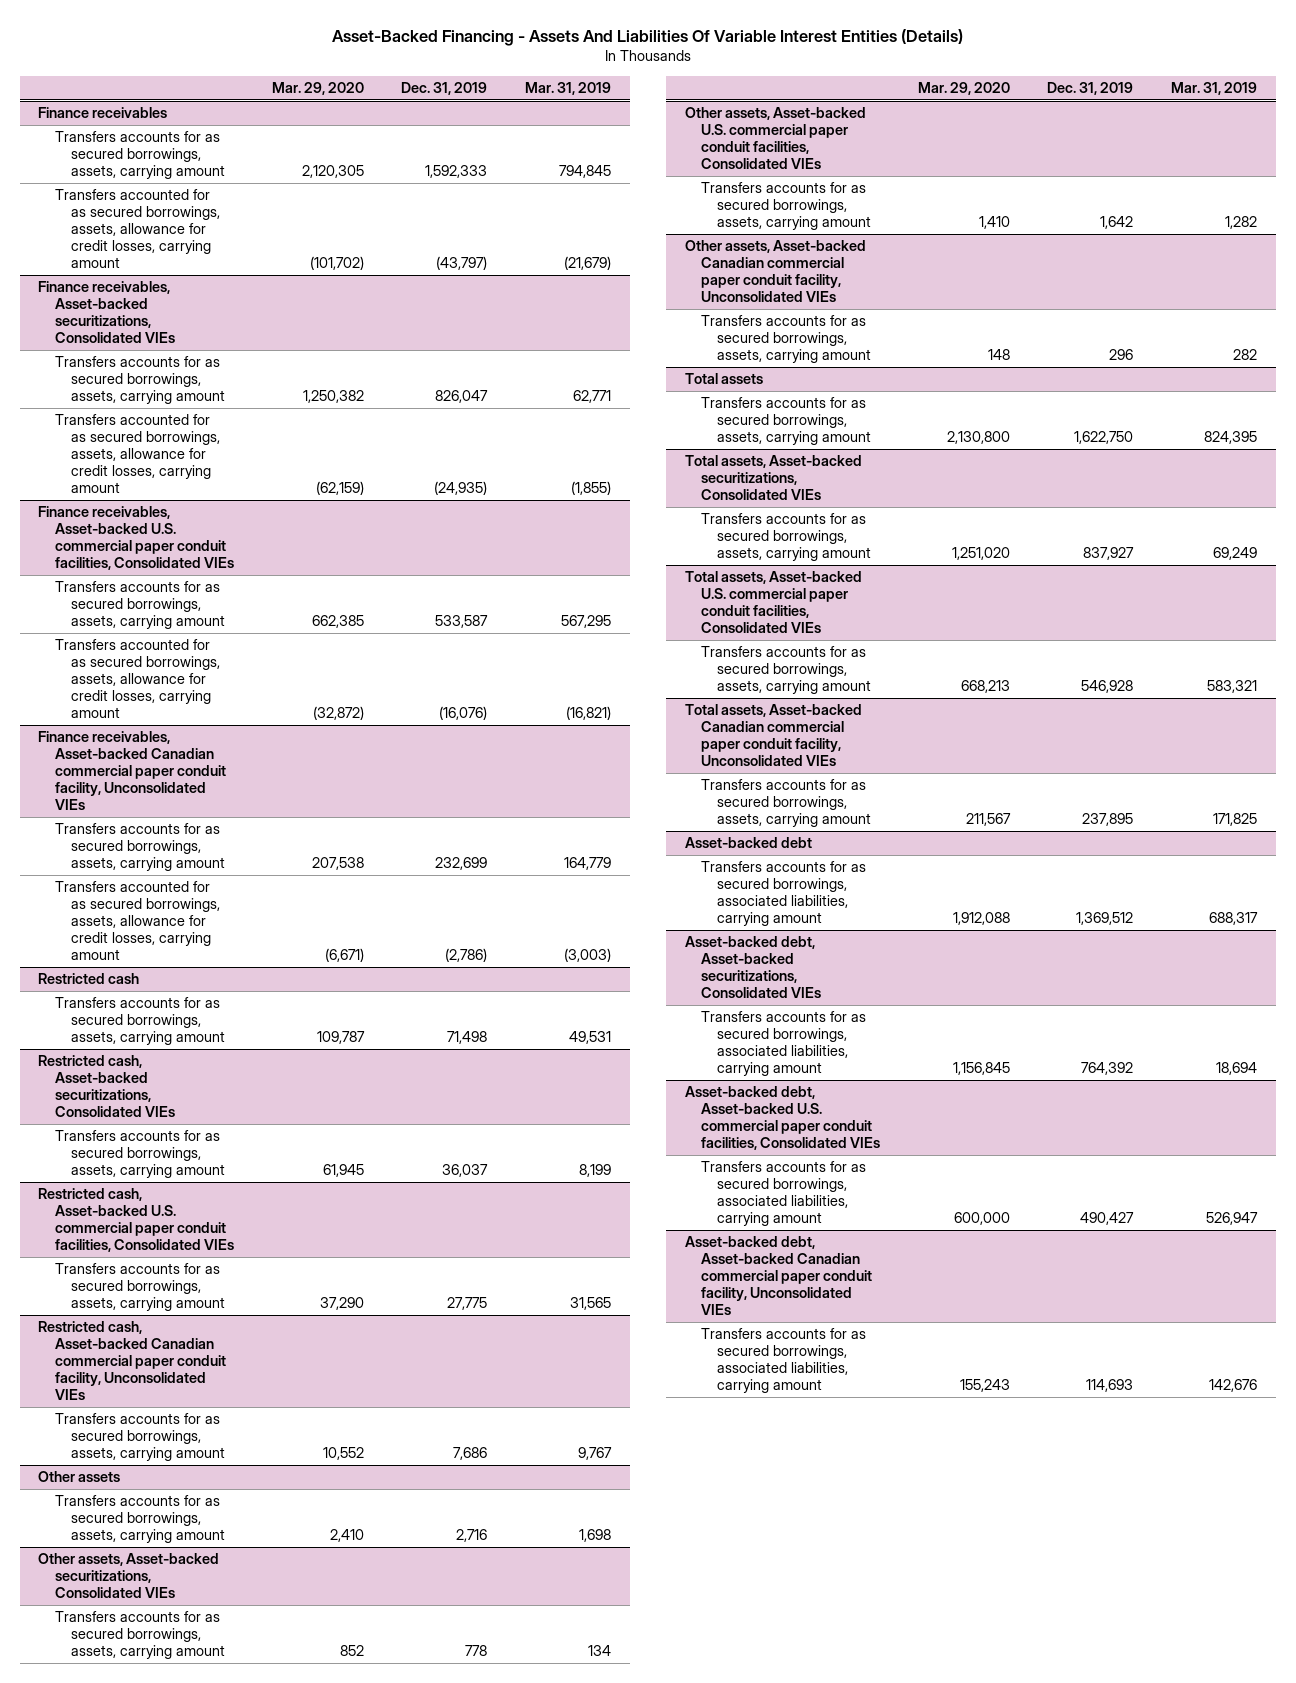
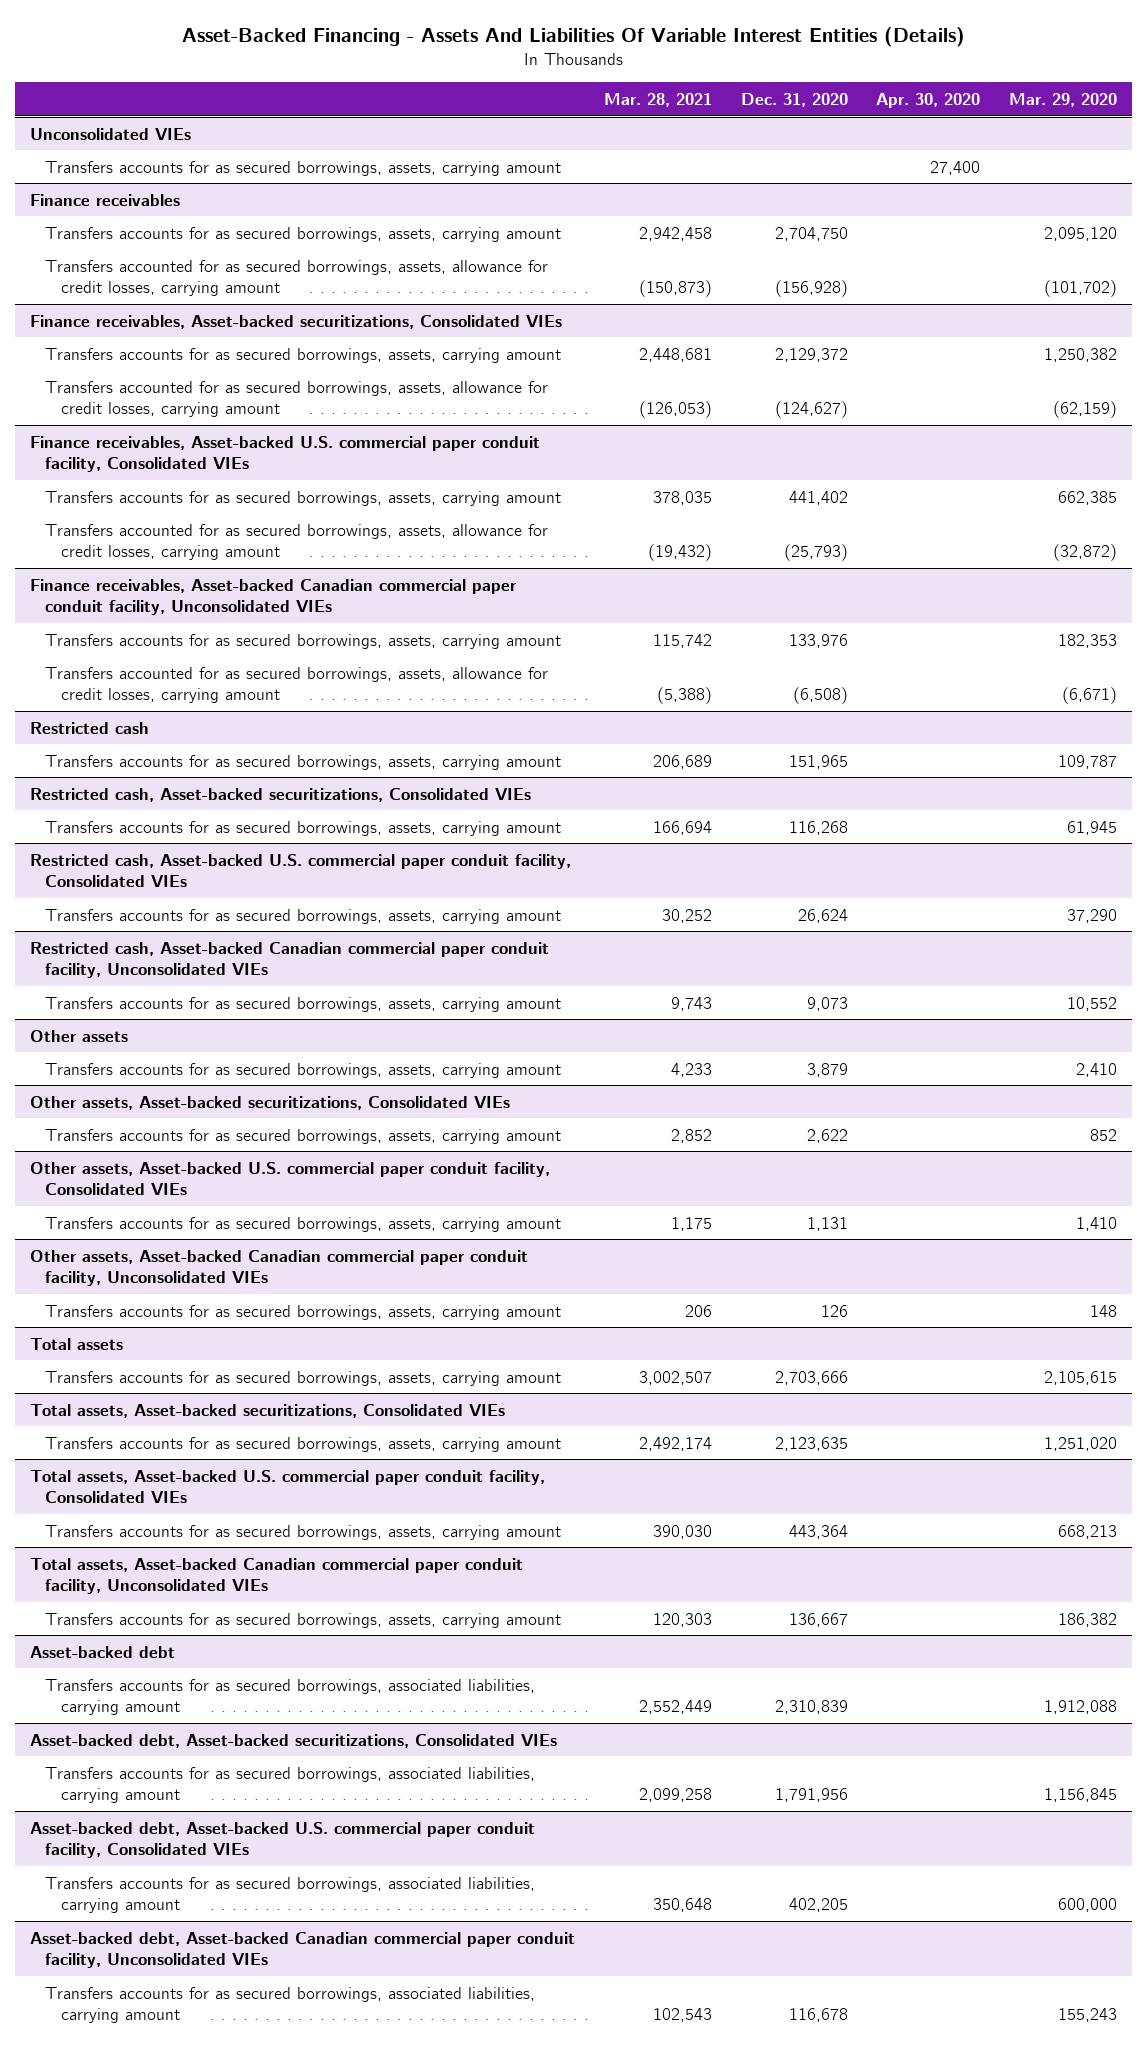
- | Mar. 29, 2020 | Dec. 31, 2019 | Mar. 31, 2019
+ | Mar. 28, 2021 | Dec. 31, 2020 | Apr. 30, 2020 | Mar. 29, 2020
+ Unconsolidated VIEs
+ Transfers accounts for as secured borrowings, assets, carrying amount | | | 27,400 |
@ Finance receivables
- Transfers accounts for as secured borrowings, assets, carrying amount | 2,120,305 | 1,592,333 | 794,845
+ Transfers accounts for as secured borrowings, assets, carrying amount | 2,942,458 | 2,704,750 | | 2,095,120
- Finance receivables, Asset-backed U.S. commercial paper conduit facilities, Consolidated VIEs
+ Finance receivables, Asset-backed U.S. commercial paper conduit facility, Consolidated VIEs
@ Finance receivables, Asset-backed Canadian commercial paper conduit facility, Unconsolidated VIEs
- Transfers accounts for as secured borrowings, assets, carrying amount | 207,538 | 232,699 | 164,779
+ Transfers accounts for as secured borrowings, assets, carrying amount | 115,742 | 133,976 | | 182,353
- Restricted cash, Asset-backed U.S. commercial paper conduit facilities, Consolidated VIEs
+ Restricted cash, Asset-backed U.S. commercial paper conduit facility, Consolidated VIEs
- Other assets, Asset-backed U.S. commercial paper conduit facilities, Consolidated VIEs
+ Other assets, Asset-backed U.S. commercial paper conduit facility, Consolidated VIEs
@ Total assets
- Transfers accounts for as secured borrowings, assets, carrying amount | 2,130,800 | 1,622,750 | 824,395
+ Transfers accounts for as secured borrowings, assets, carrying amount | 3,002,507 | 2,703,666 | | 2,105,615
- Total assets, Asset-backed U.S. commercial paper conduit facilities, Consolidated VIEs
+ Total assets, Asset-backed U.S. commercial paper conduit facility, Consolidated VIEs
@ Total assets, Asset-backed Canadian commercial paper conduit facility, Unconsolidated VIEs
- Transfers accounts for as secured borrowings, assets, carrying amount | 211,567 | 237,895 | 171,825
+ Transfers accounts for as secured borrowings, assets, carrying amount | 120,303 | 136,667 | | 186,382
- Asset-backed debt, Asset-backed U.S. commercial paper conduit facilities, Consolidated VIEs
+ Asset-backed debt, Asset-backed U.S. commercial paper conduit facility, Consolidated VIEs

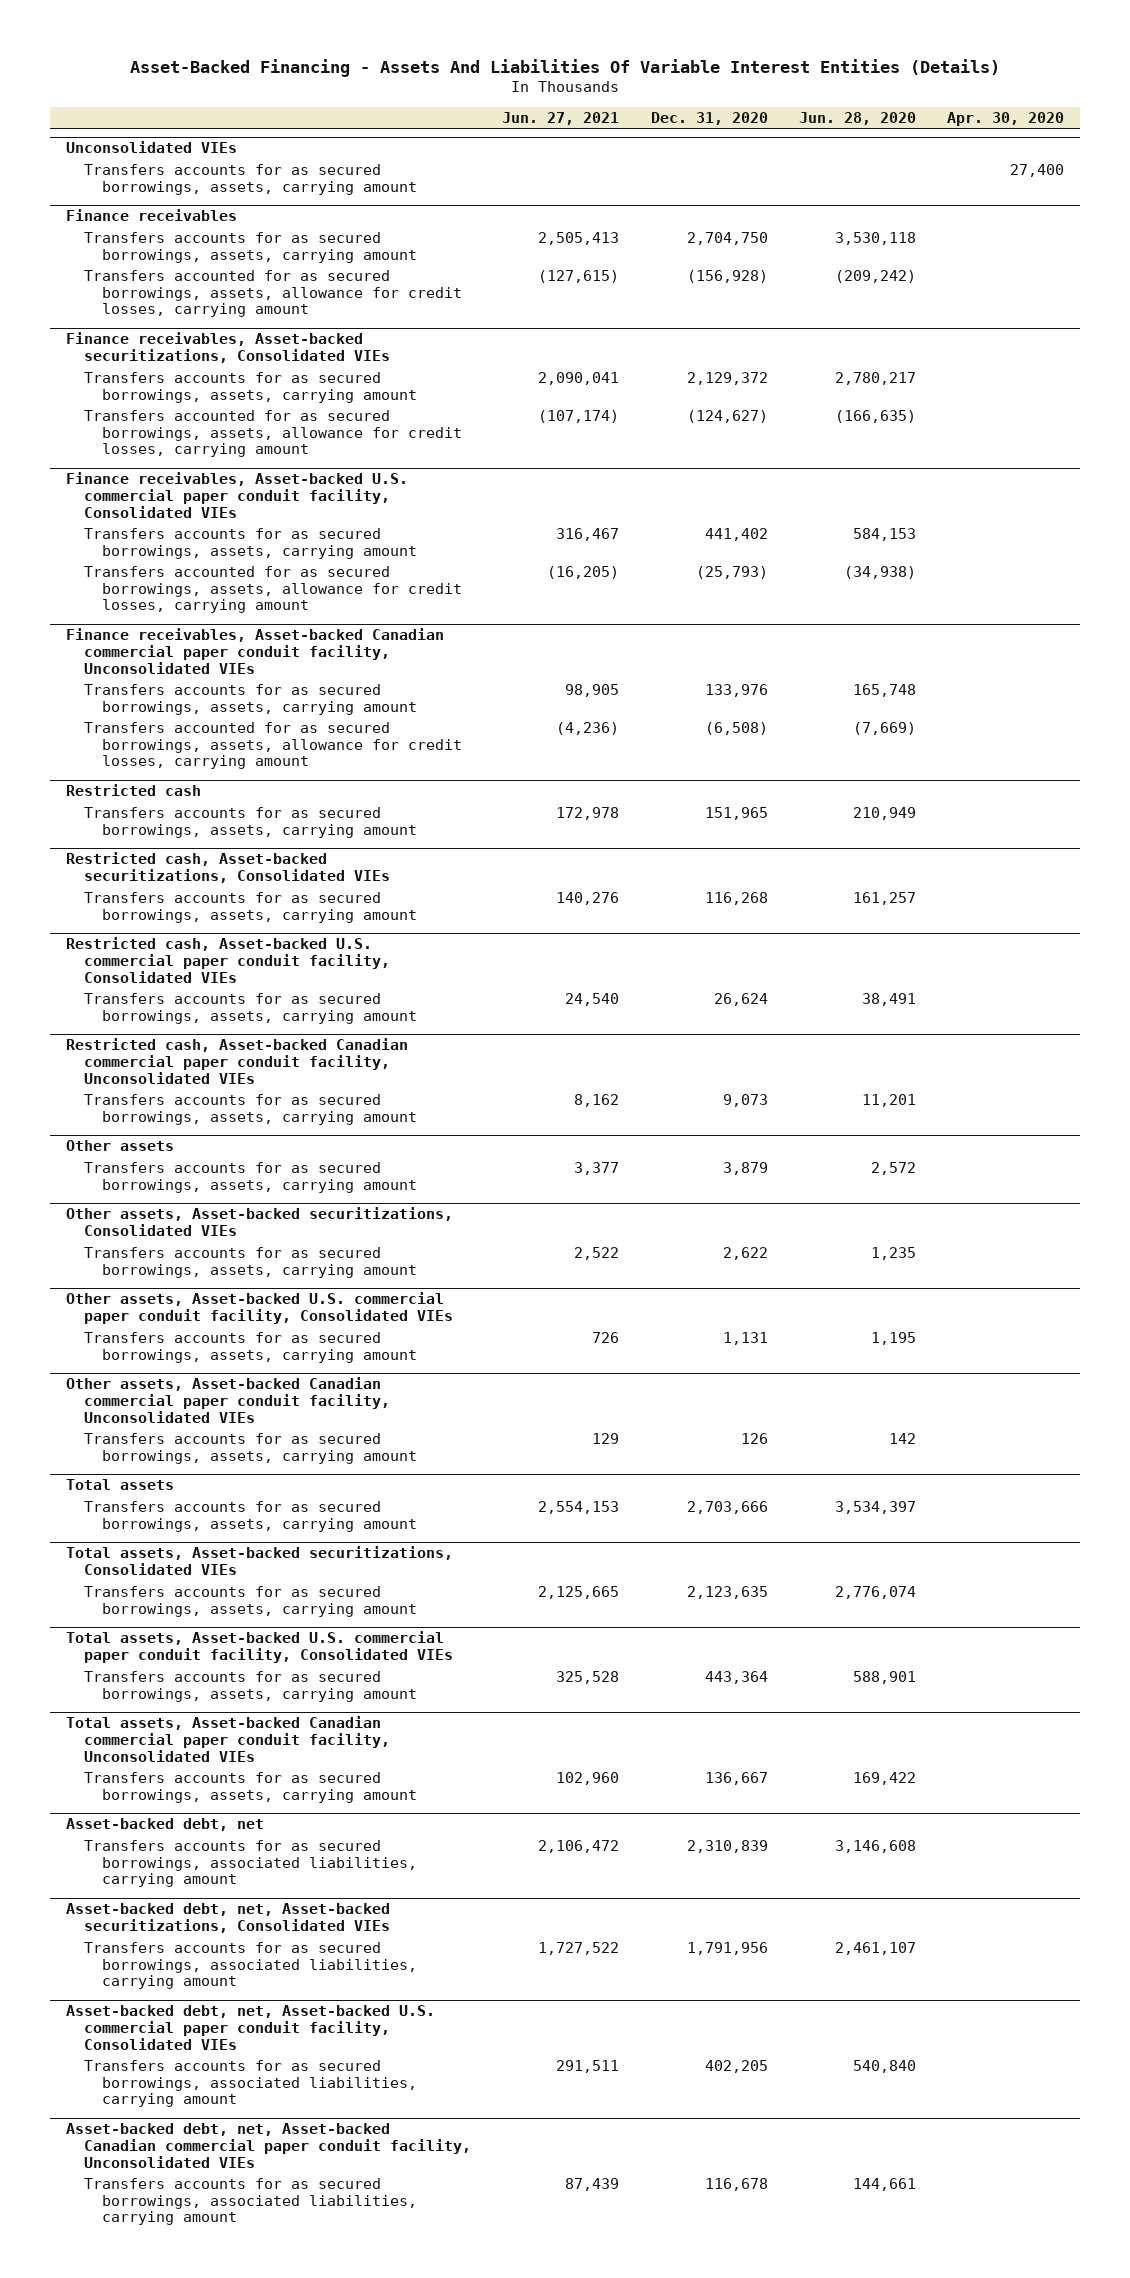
- | Mar. 28, 2021 | Dec. 31, 2020 | Apr. 30, 2020 | Mar. 29, 2020
+ | Jun. 27, 2021 | Dec. 31, 2020 | Jun. 28, 2020 | Apr. 30, 2020
- Asset-backed debt
+ Asset-backed debt, net
- Asset-backed debt, Asset-backed securitizations, Consolidated VIEs
+ Asset-backed debt, net, Asset-backed securitizations, Consolidated VIEs
- Asset-backed debt, Asset-backed U.S. commercial paper conduit facility, Consolidated VIEs
+ Asset-backed debt, net, Asset-backed U.S. commercial paper conduit facility, Consolidated VIEs
- Asset-backed debt, Asset-backed Canadian commercial paper conduit facility, Unconsolidated VIEs
+ Asset-backed debt, net, Asset-backed Canadian commercial paper conduit facility, Unconsolidated VIEs

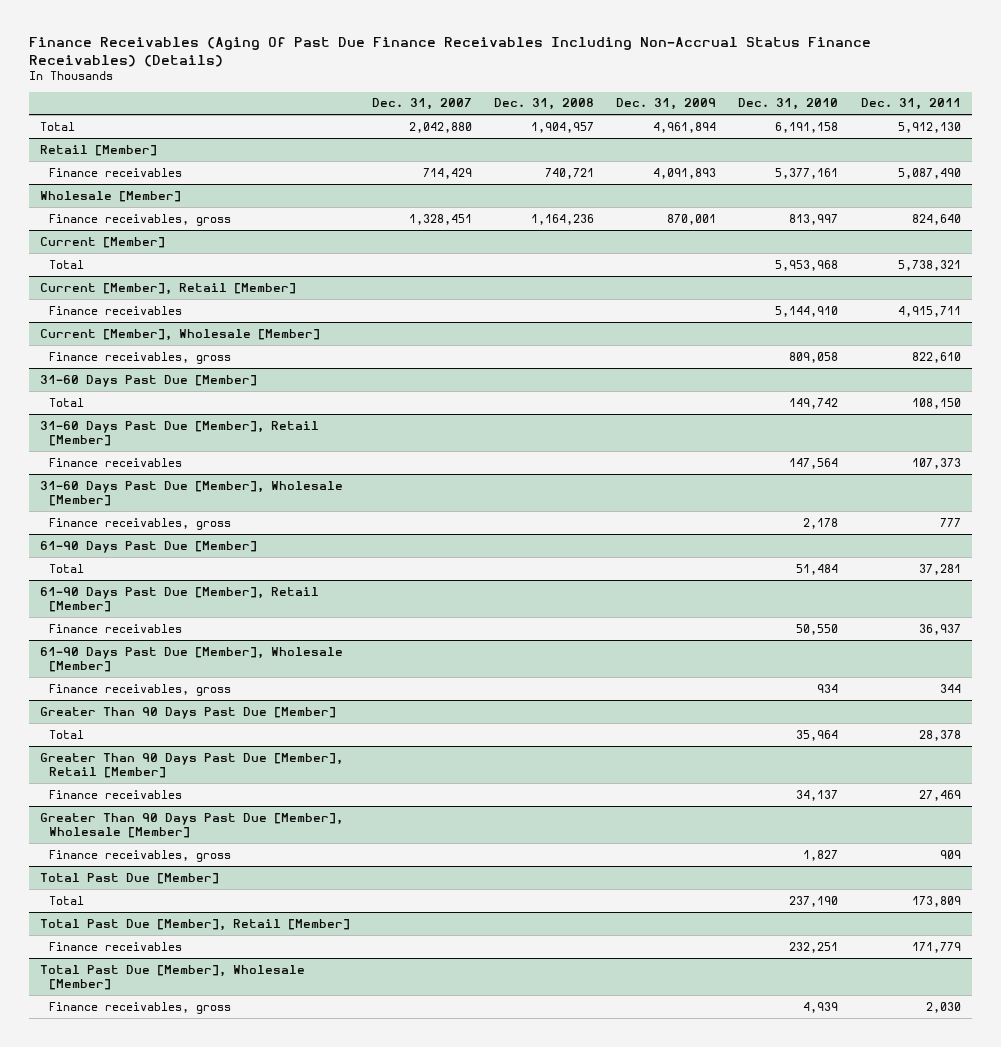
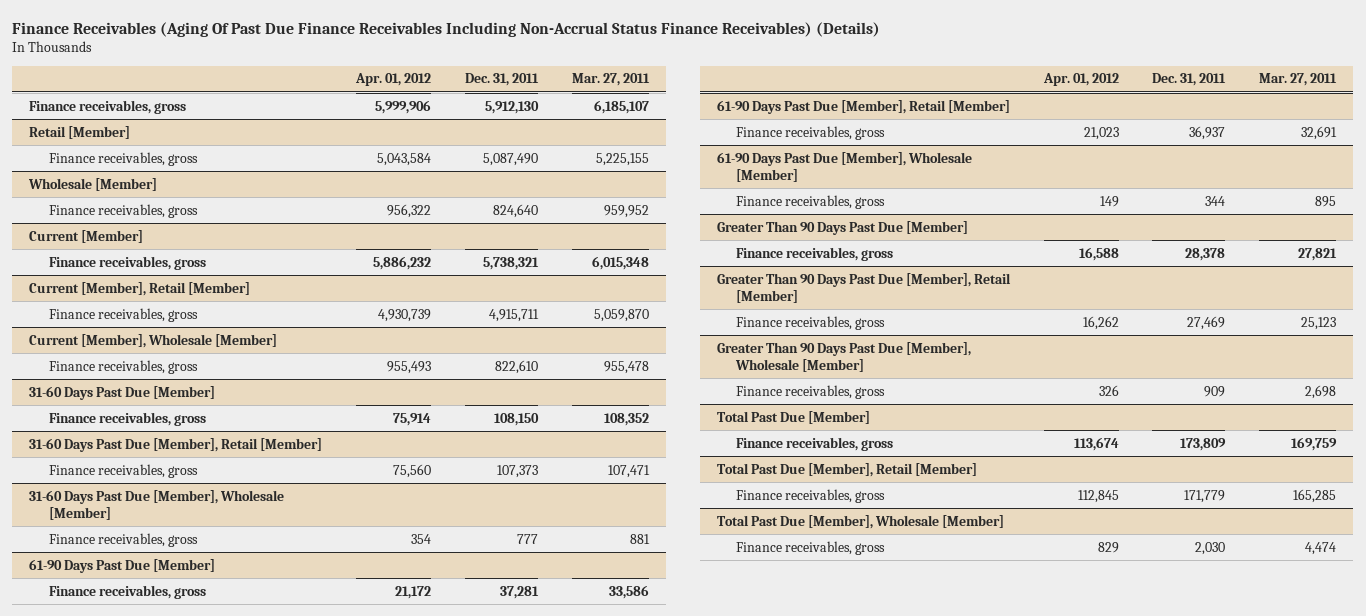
- | Dec. 31, 2007 | Dec. 31, 2008 | Dec. 31, 2009 | Dec. 31, 2010 | Dec. 31, 2011
+ | Apr. 01, 2012 | Dec. 31, 2011 | Mar. 27, 2011
- Total | 2,042,880 | 1,904,957 | 4,961,894 | 6,191,158 | 5,912,130
+ Finance receivables, gross | 5,999,906 | 5,912,130 | 6,185,107
@ Retail [Member]
- Finance receivables | 714,429 | 740,721 | 4,091,893 | 5,377,161 | 5,087,490
+ Finance receivables, gross | 5,043,584 | 5,087,490 | 5,225,155
@ Current [Member]
- Total | | | | 5,953,968 | 5,738,321
+ Finance receivables, gross | 5,886,232 | 5,738,321 | 6,015,348
@ Current [Member], Retail [Member]
- Finance receivables | | | | 5,144,910 | 4,915,711
+ Finance receivables, gross | 4,930,739 | 4,915,711 | 5,059,870
@ 31-60 Days Past Due [Member]
- Total | | | | 149,742 | 108,150
+ Finance receivables, gross | 75,914 | 108,150 | 108,352
@ 31-60 Days Past Due [Member], Retail [Member]
- Finance receivables | | | | 147,564 | 107,373
+ Finance receivables, gross | 75,560 | 107,373 | 107,471
@ 61-90 Days Past Due [Member]
- Total | | | | 51,484 | 37,281
+ Finance receivables, gross | 21,172 | 37,281 | 33,586
@ 61-90 Days Past Due [Member], Retail [Member]
- Finance receivables | | | | 50,550 | 36,937
+ Finance receivables, gross | 21,023 | 36,937 | 32,691
@ Greater Than 90 Days Past Due [Member]
- Total | | | | 35,964 | 28,378
+ Finance receivables, gross | 16,588 | 28,378 | 27,821
@ Greater Than 90 Days Past Due [Member], Retail [Member]
- Finance receivables | | | | 34,137 | 27,469
+ Finance receivables, gross | 16,262 | 27,469 | 25,123
@ Total Past Due [Member]
- Total | | | | 237,190 | 173,809
+ Finance receivables, gross | 113,674 | 173,809 | 169,759
@ Total Past Due [Member], Retail [Member]
- Finance receivables | | | | 232,251 | 171,779
+ Finance receivables, gross | 112,845 | 171,779 | 165,285

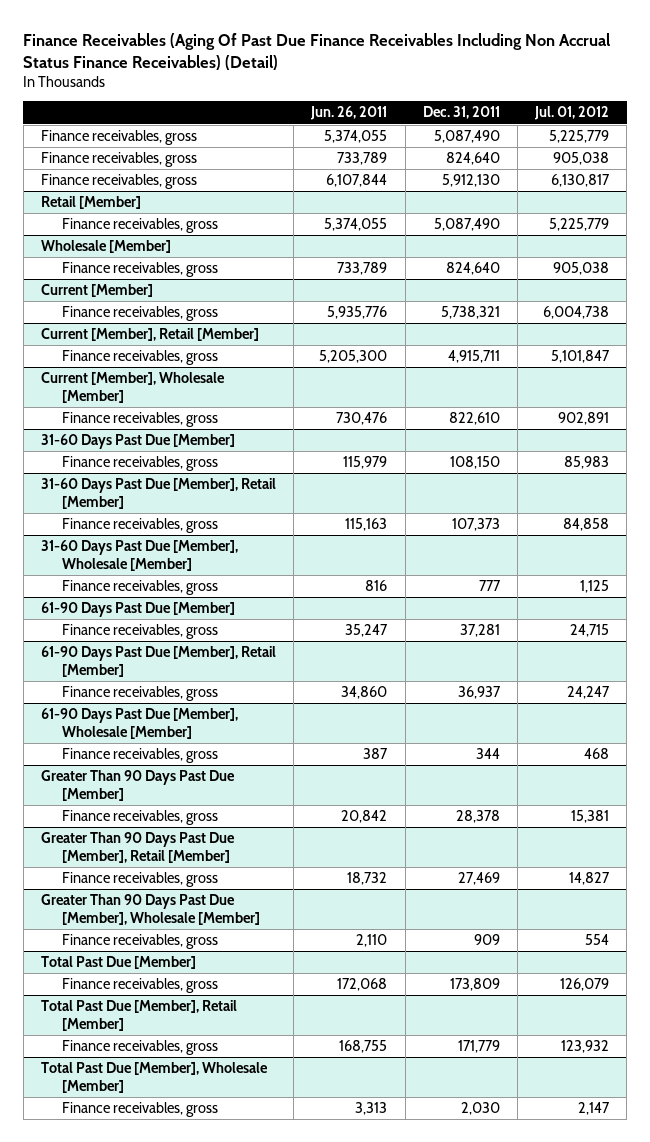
- Finance Receivables (Aging Of Past Due Finance Receivables Including Non-Accrual Status Finance Receivables) (Details)
+ Finance Receivables (Aging Of Past Due Finance Receivables Including Non Accrual Status Finance Receivables) (Detail)
- | Apr. 01, 2012 | Dec. 31, 2011 | Mar. 27, 2011
+ | Jun. 26, 2011 | Dec. 31, 2011 | Jul. 01, 2012
+ Finance receivables, gross | 5,374,055 | 5,087,490 | 5,225,779
+ Finance receivables, gross | 733,789 | 824,640 | 905,038

